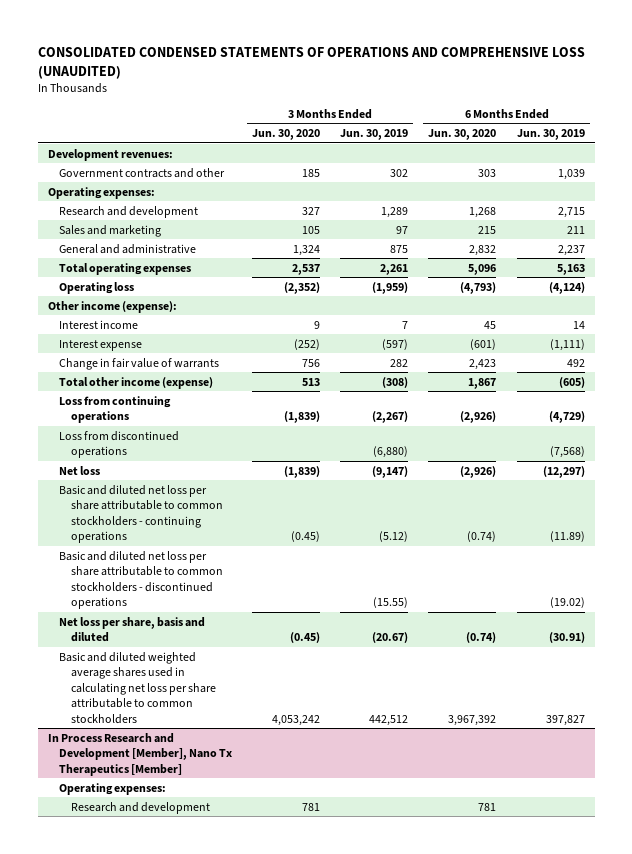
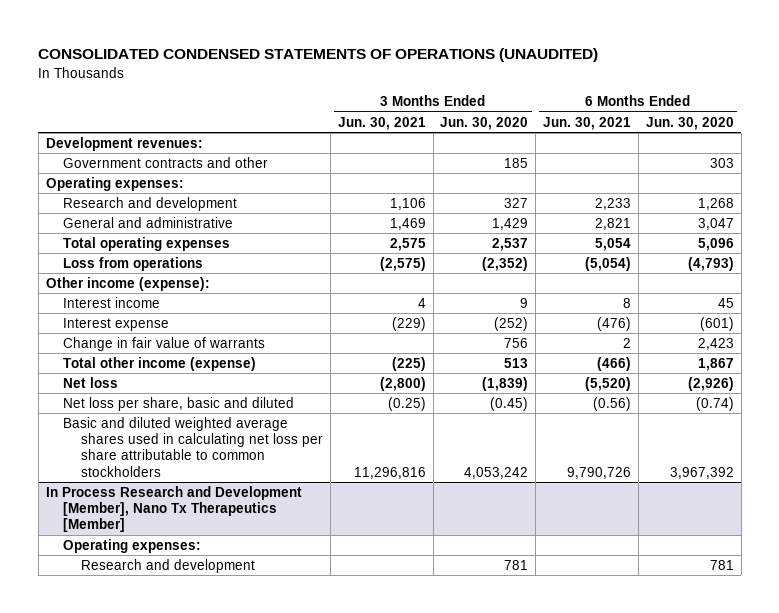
- CONSOLIDATED CONDENSED STATEMENTS OF OPERATIONS AND COMPREHENSIVE LOSS (UNAUDITED)
+ CONSOLIDATED CONDENSED STATEMENTS OF OPERATIONS (UNAUDITED)
- | 3 Months Ended Jun. 30, 2020 | 3 Months Ended Jun. 30, 2019 | 6 Months Ended Jun. 30, 2020 | 6 Months Ended Jun. 30, 2019
+ | 3 Months Ended Jun. 30, 2021 | 3 Months Ended Jun. 30, 2020 | 6 Months Ended Jun. 30, 2021 | 6 Months Ended Jun. 30, 2020
- Sales and marketing | 105 | 97 | 215 | 211
- General and administrative | 1,324 | 875 | 2,832 | 2,237
+ General and administrative | 1,469 | 1,429 | 2,821 | 3,047
- Operating loss | (2,352) | (1,959) | (4,793) | (4,124)
+ Loss from operations | (2,575) | (2,352) | (5,054) | (4,793)
- Loss from continuing operations | (1,839) | (2,267) | (2,926) | (4,729)
- Loss from discontinued operations | | (6,880) | | (7,568)
- Basic and diluted net loss per share attributable to common stockholders - continuing operations | (0.45) | (5.12) | (0.74) | (11.89)
- Basic and diluted net loss per share attributable to common stockholders - discontinued operations | | (15.55) | | (19.02)
- Net loss per share, basis and diluted | (0.45) | (20.67) | (0.74) | (30.91)
+ Net loss per share, basic and diluted | (0.25) | (0.45) | (0.56) | (0.74)

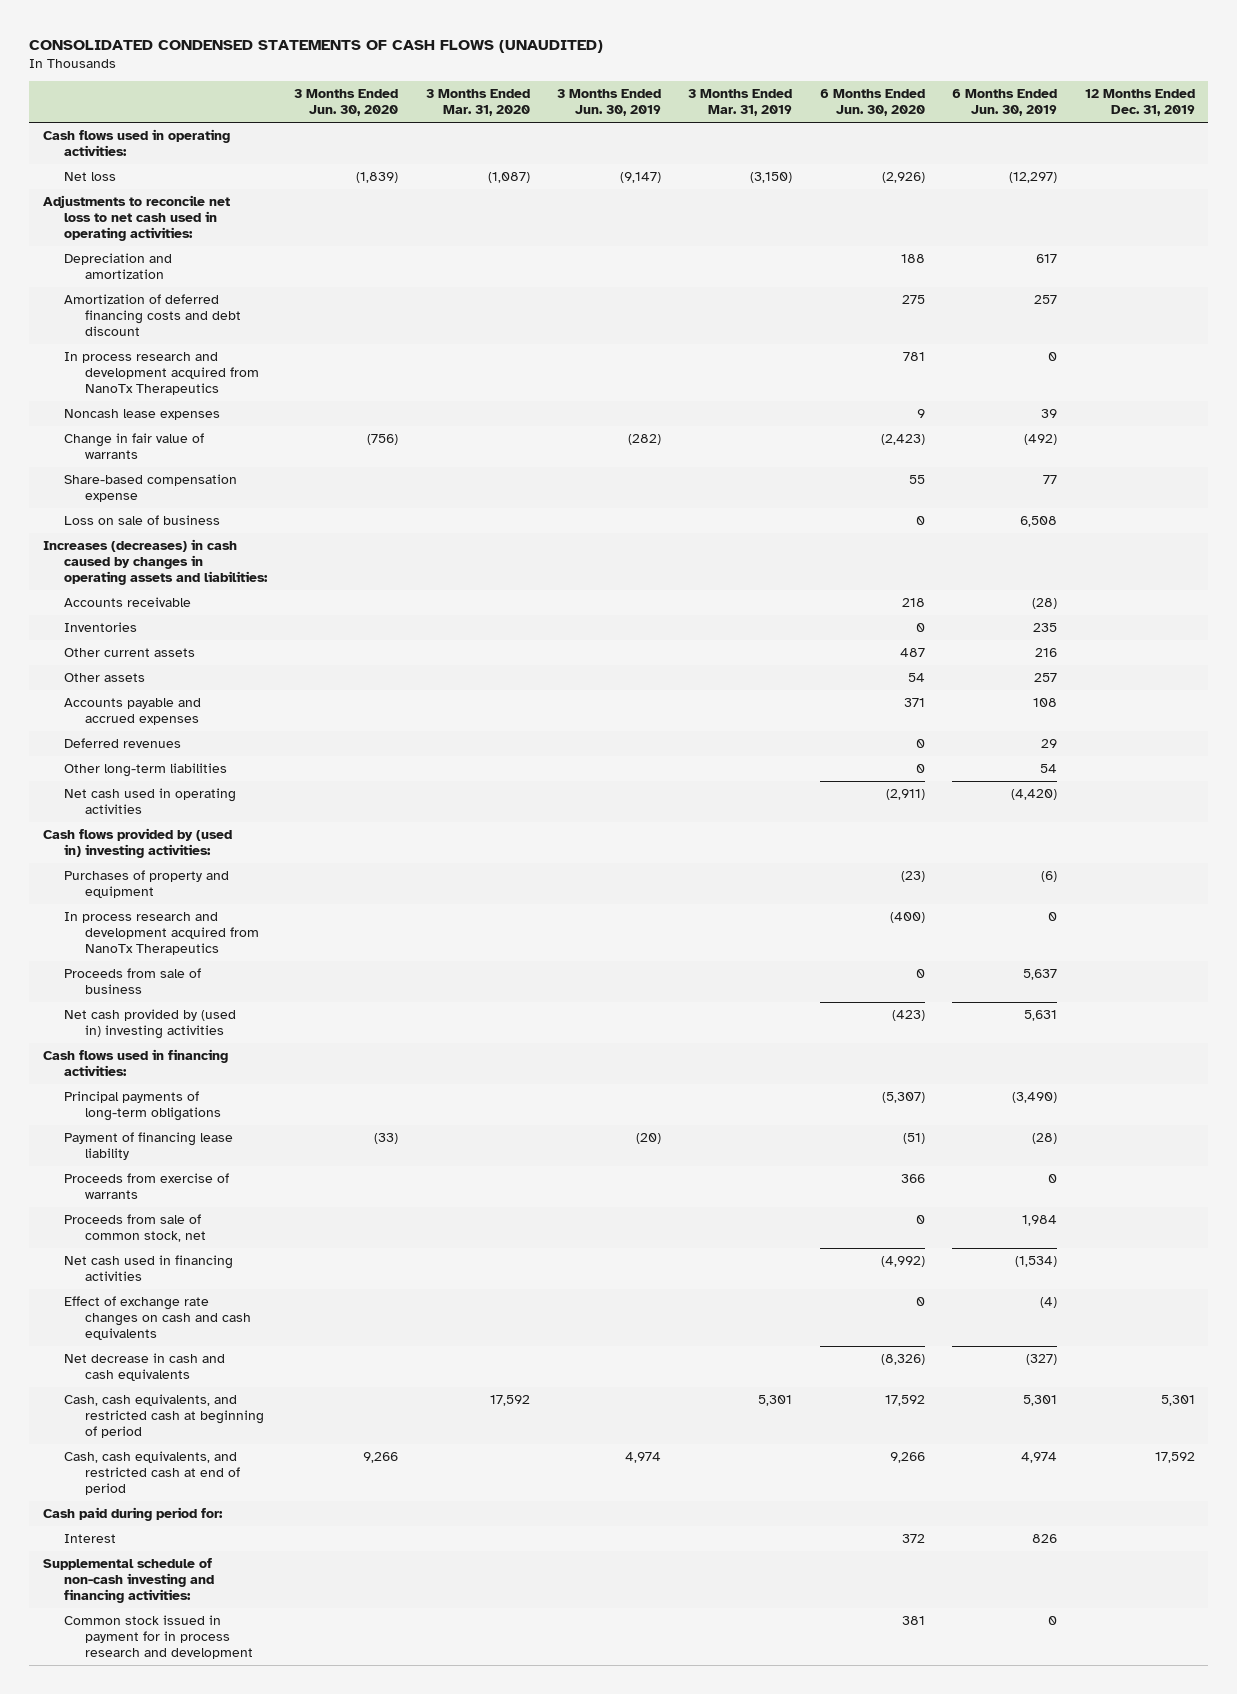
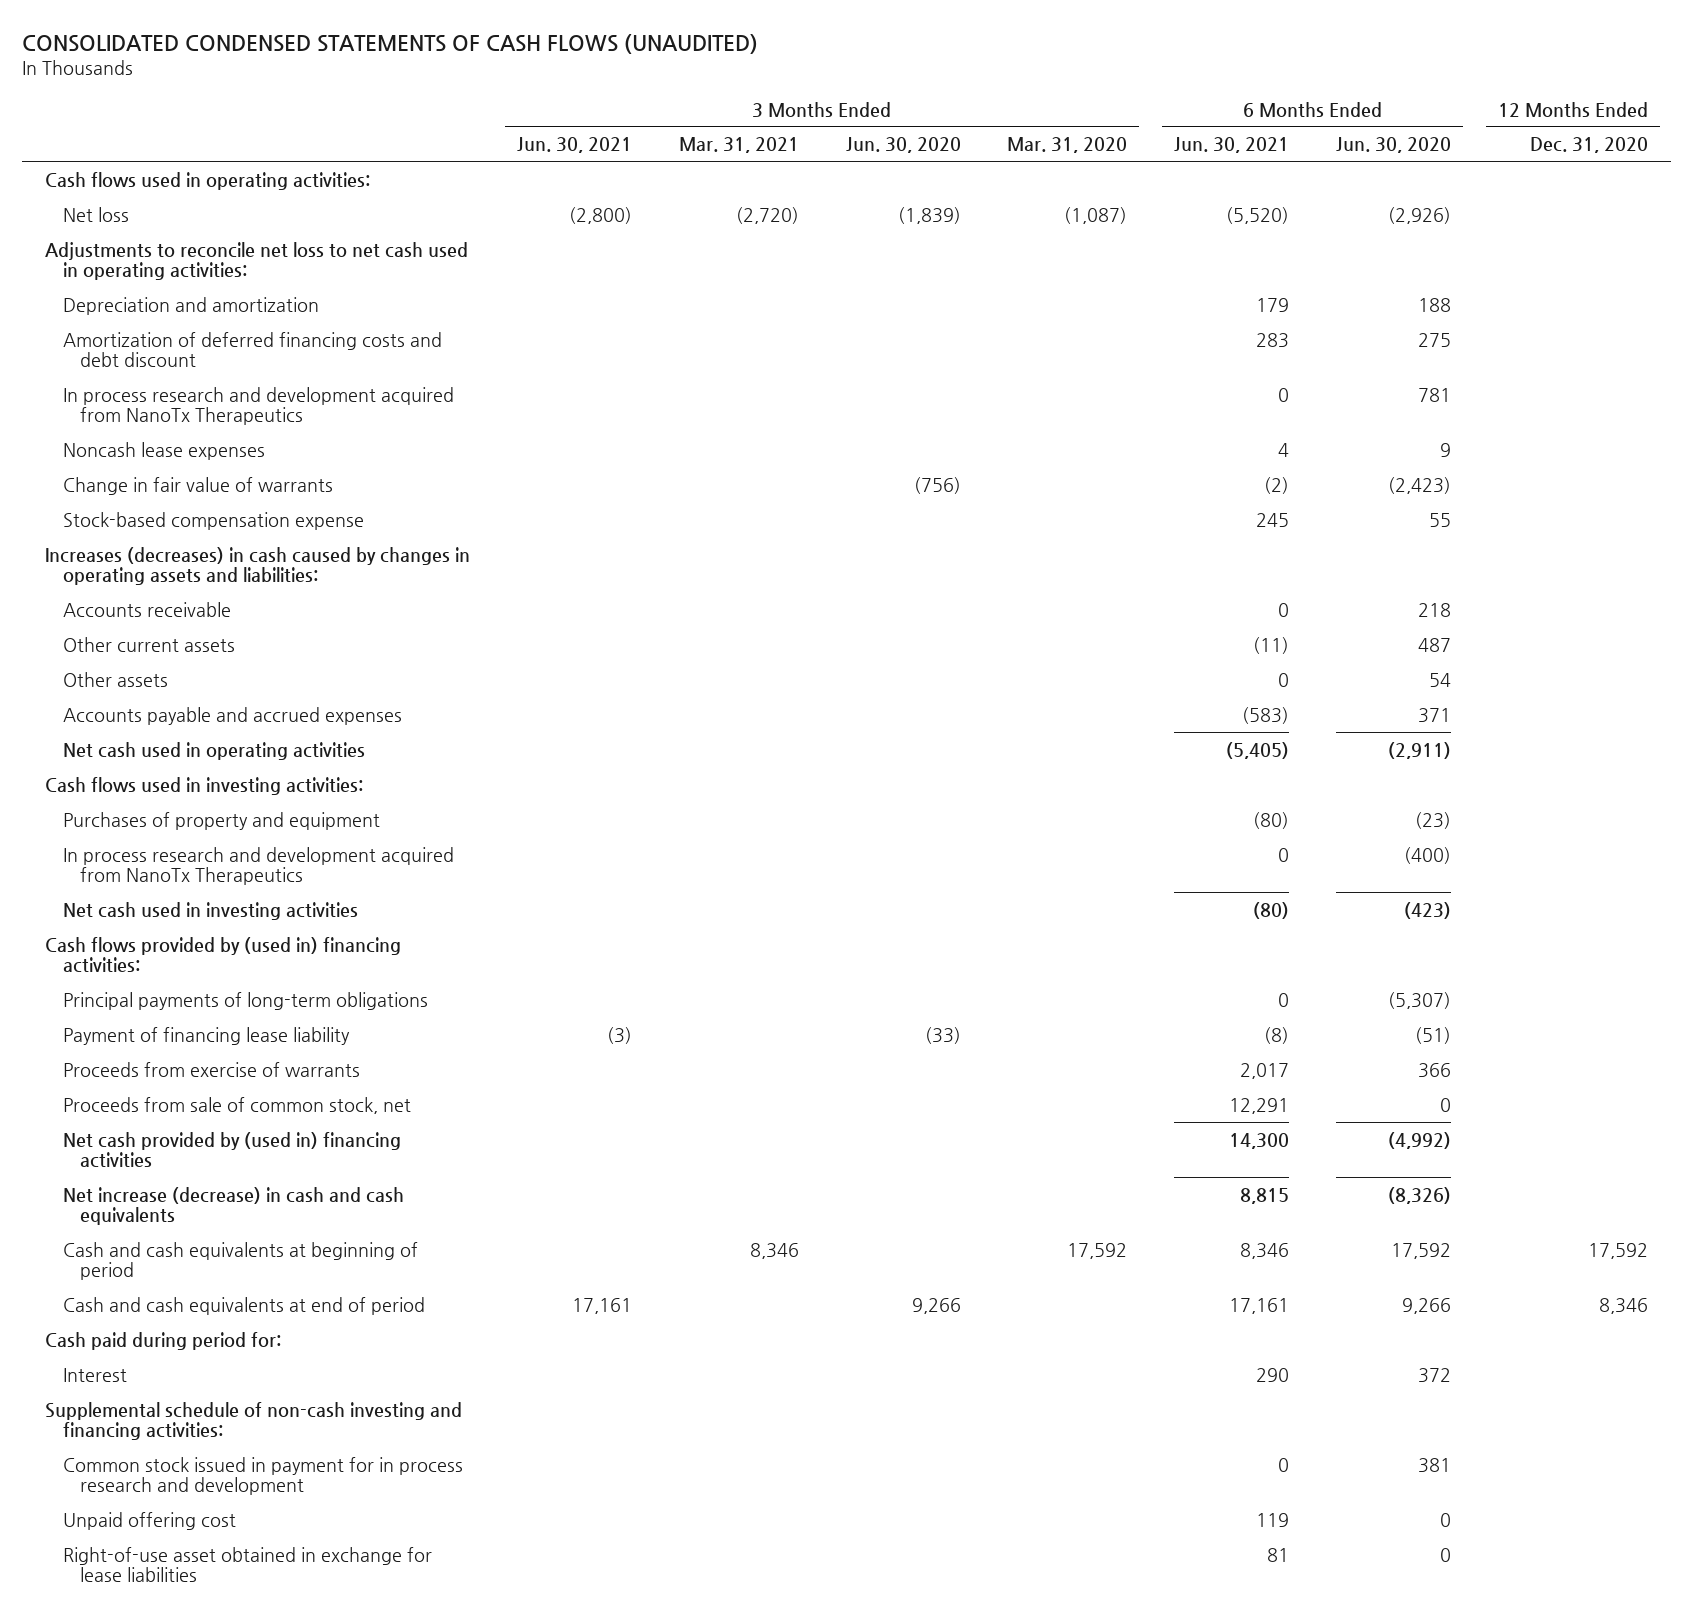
- | 3 Months Ended Jun. 30, 2020 | 3 Months Ended Mar. 31, 2020 | 3 Months Ended Jun. 30, 2019 | 3 Months Ended Mar. 31, 2019 | 6 Months Ended Jun. 30, 2020 | 6 Months Ended Jun. 30, 2019 | 12 Months Ended Dec. 31, 2019
+ | 3 Months Ended Jun. 30, 2021 | 3 Months Ended Mar. 31, 2021 | 3 Months Ended Jun. 30, 2020 | 3 Months Ended Mar. 31, 2020 | 6 Months Ended Jun. 30, 2021 | 6 Months Ended Jun. 30, 2020 | 12 Months Ended Dec. 31, 2020
- Share-based compensation expense | | | | | 55 | 77 |
- Loss on sale of business | | | | | 0 | 6,508 |
+ Stock-based compensation expense | | | | | 245 | 55 |
- Inventories | | | | | 0 | 235 |
- Deferred revenues | | | | | 0 | 29 |
- Other long-term liabilities | | | | | 0 | 54 |
- Cash flows provided by (used in) investing activities:
+ Cash flows used in investing activities:
- Proceeds from sale of business | | | | | 0 | 5,637 |
- Net cash provided by (used in) investing activities | | | | | (423) | 5,631 |
- Cash flows used in financing activities:
+ Net cash used in investing activities | | | | | (80) | (423) |
+ Cash flows provided by (used in) financing activities:
- Net cash used in financing activities | | | | | (4,992) | (1,534) |
- Effect of exchange rate changes on cash and cash equivalents | | | | | 0 | (4) |
- Net decrease in cash and cash equivalents | | | | | (8,326) | (327) |
- Cash, cash equivalents, and restricted cash at beginning of period | | 17,592 | | 5,301 | 17,592 | 5,301 | 5,301
- Cash, cash equivalents, and restricted cash at end of period | 9,266 | | 4,974 | | 9,266 | 4,974 | 17,592
+ Net cash provided by (used in) financing activities | | | | | 14,300 | (4,992) |
+ Net increase (decrease) in cash and cash equivalents | | | | | 8,815 | (8,326) |
+ Cash and cash equivalents at beginning of period | | 8,346 | | 17,592 | 8,346 | 17,592 | 17,592
+ Cash and cash equivalents at end of period | 17,161 | | 9,266 | | 17,161 | 9,266 | 8,346
+ Unpaid offering cost | | | | | 119 | 0 |
+ Right-of-use asset obtained in exchange for lease liabilities | | | | | 81 | 0 |

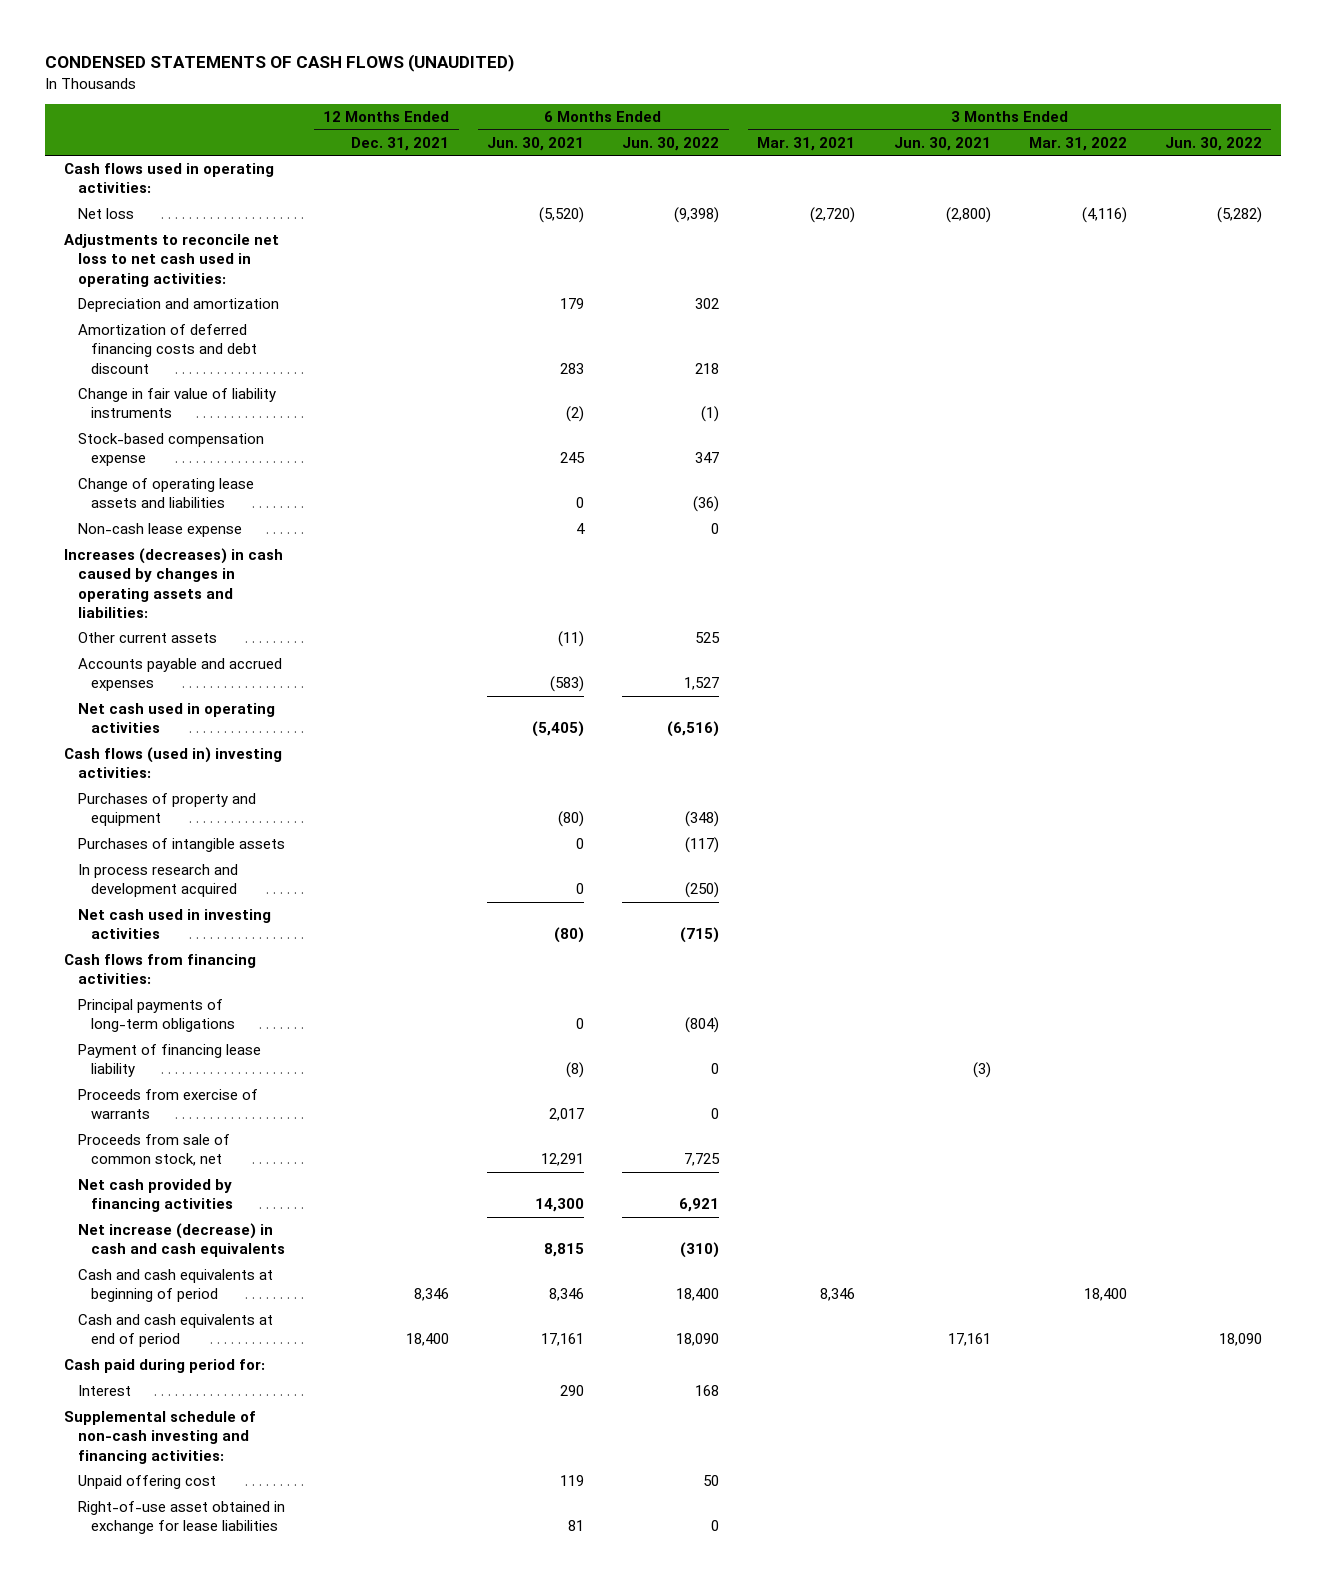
- CONSOLIDATED CONDENSED STATEMENTS OF CASH FLOWS (UNAUDITED)
+ CONDENSED STATEMENTS OF CASH FLOWS (UNAUDITED)
- | 3 Months Ended Jun. 30, 2021 | 3 Months Ended Mar. 31, 2021 | 3 Months Ended Jun. 30, 2020 | 3 Months Ended Mar. 31, 2020 | 6 Months Ended Jun. 30, 2021 | 6 Months Ended Jun. 30, 2020 | 12 Months Ended Dec. 31, 2020
+ | 12 Months Ended Dec. 31, 2021 | 6 Months Ended Jun. 30, 2021 | 6 Months Ended Jun. 30, 2022 | 3 Months Ended Mar. 31, 2021 | 3 Months Ended Jun. 30, 2021 | 3 Months Ended Mar. 31, 2022 | 3 Months Ended Jun. 30, 2022
- In process research and development acquired from NanoTx Therapeutics | | | | | 0 | 781 |
- Noncash lease expenses | | | | | 4 | 9 |
- Change in fair value of warrants | | | (756) | | (2) | (2,423) |
+ Change in fair value of liability instruments | | (2) | (1) | | | |
+ Change of operating lease assets and liabilities | | 0 | (36) | | | |
+ Non-cash lease expense | | 4 | 0 | | | |
- Accounts receivable | | | | | 0 | 218 |
- Other assets | | | | | 0 | 54 |
- Cash flows used in investing activities:
+ Cash flows (used in) investing activities:
- In process research and development acquired from NanoTx Therapeutics | | | | | 0 | (400) |
+ Purchases of intangible assets | | 0 | (117) | | | |
+ In process research and development acquired | | 0 | (250) | | | |
- Cash flows provided by (used in) financing activities:
+ Cash flows from financing activities:
- Net cash provided by (used in) financing activities | | | | | 14,300 | (4,992) |
+ Net cash provided by financing activities | | 14,300 | 6,921 | | | |
- Common stock issued in payment for in process research and development | | | | | 0 | 381 |

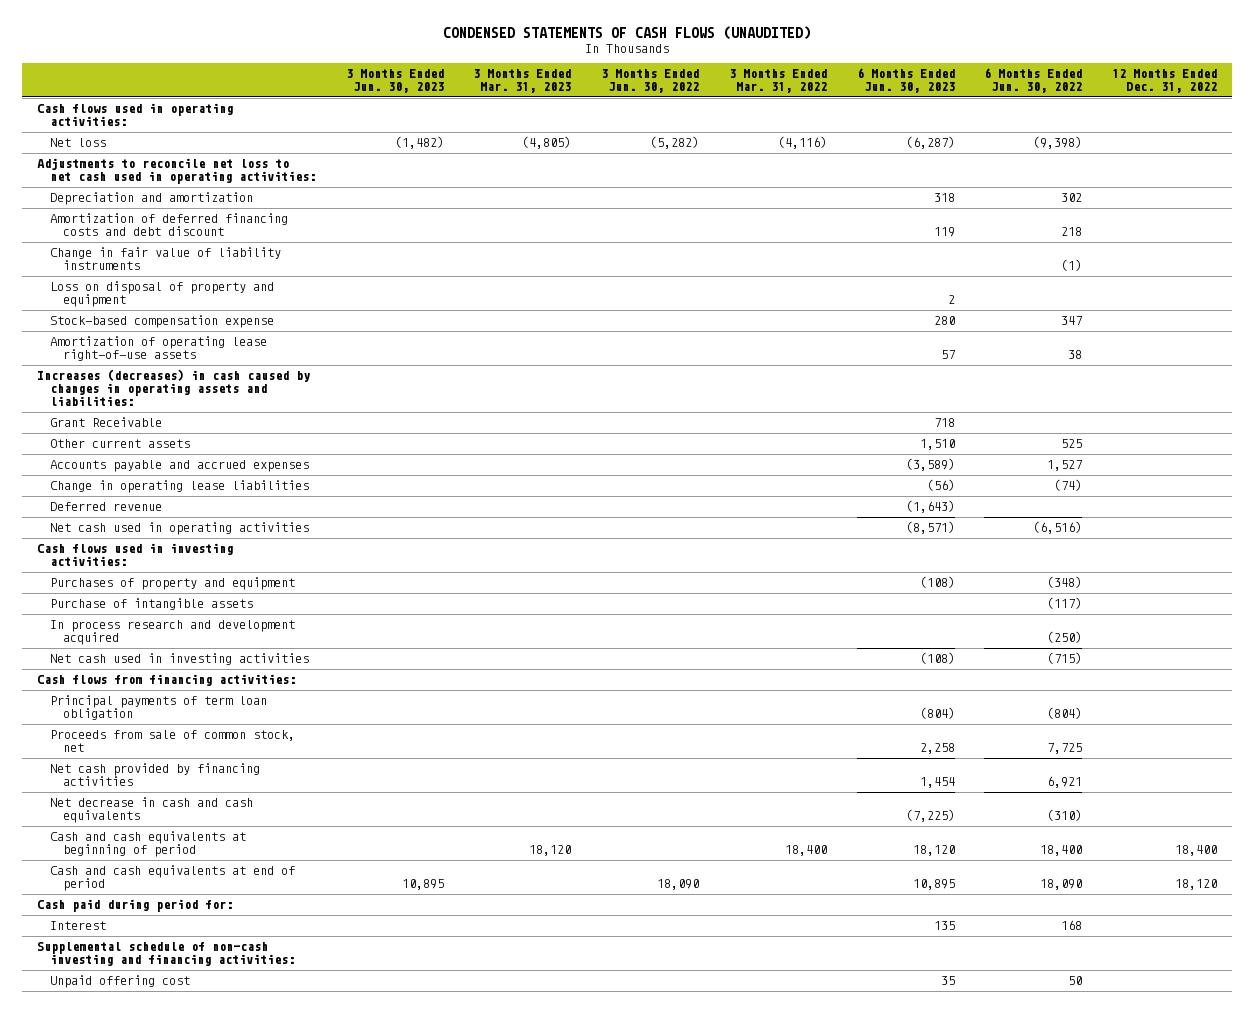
- | 12 Months Ended Dec. 31, 2021 | 6 Months Ended Jun. 30, 2021 | 6 Months Ended Jun. 30, 2022 | 3 Months Ended Mar. 31, 2021 | 3 Months Ended Jun. 30, 2021 | 3 Months Ended Mar. 31, 2022 | 3 Months Ended Jun. 30, 2022
+ | 3 Months Ended Jun. 30, 2023 | 3 Months Ended Mar. 31, 2023 | 3 Months Ended Jun. 30, 2022 | 3 Months Ended Mar. 31, 2022 | 6 Months Ended Jun. 30, 2023 | 6 Months Ended Jun. 30, 2022 | 12 Months Ended Dec. 31, 2022
+ Loss on disposal of property and equipment | | | | | 2 | |
- Change of operating lease assets and liabilities | | 0 | (36) | | | |
- Non-cash lease expense | | 4 | 0 | | | |
+ Amortization of operating lease right-of-use assets | | | | | 57 | 38 |
+ Grant Receivable | | | | | 718 | |
+ Change in operating lease liabilities | | | | | (56) | (74) |
+ Deferred revenue | | | | | (1,643) | |
- Cash flows (used in) investing activities:
+ Cash flows used in investing activities:
- Purchases of intangible assets | | 0 | (117) | | | |
+ Purchase of intangible assets | | | | | | (117) |
- Principal payments of long-term obligations | | 0 | (804) | | | |
- Payment of financing lease liability | | (8) | 0 | | (3) | |
- Proceeds from exercise of warrants | | 2,017 | 0 | | | |
+ Principal payments of term loan obligation | | | | | (804) | (804) |
- Net increase (decrease) in cash and cash equivalents | | 8,815 | (310) | | | |
+ Net decrease in cash and cash equivalents | | | | | (7,225) | (310) |
- Right-of-use asset obtained in exchange for lease liabilities | | 81 | 0 | | | |

